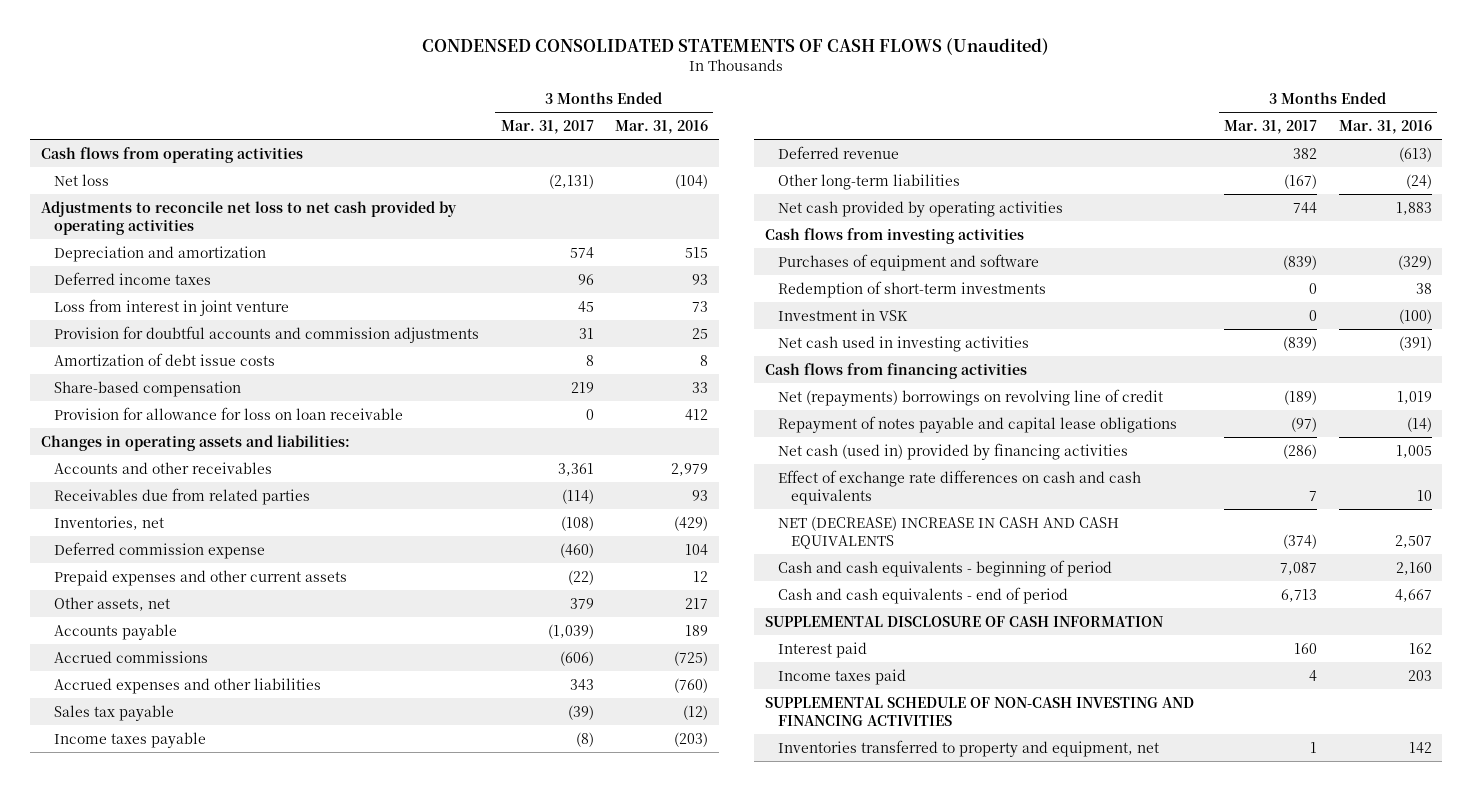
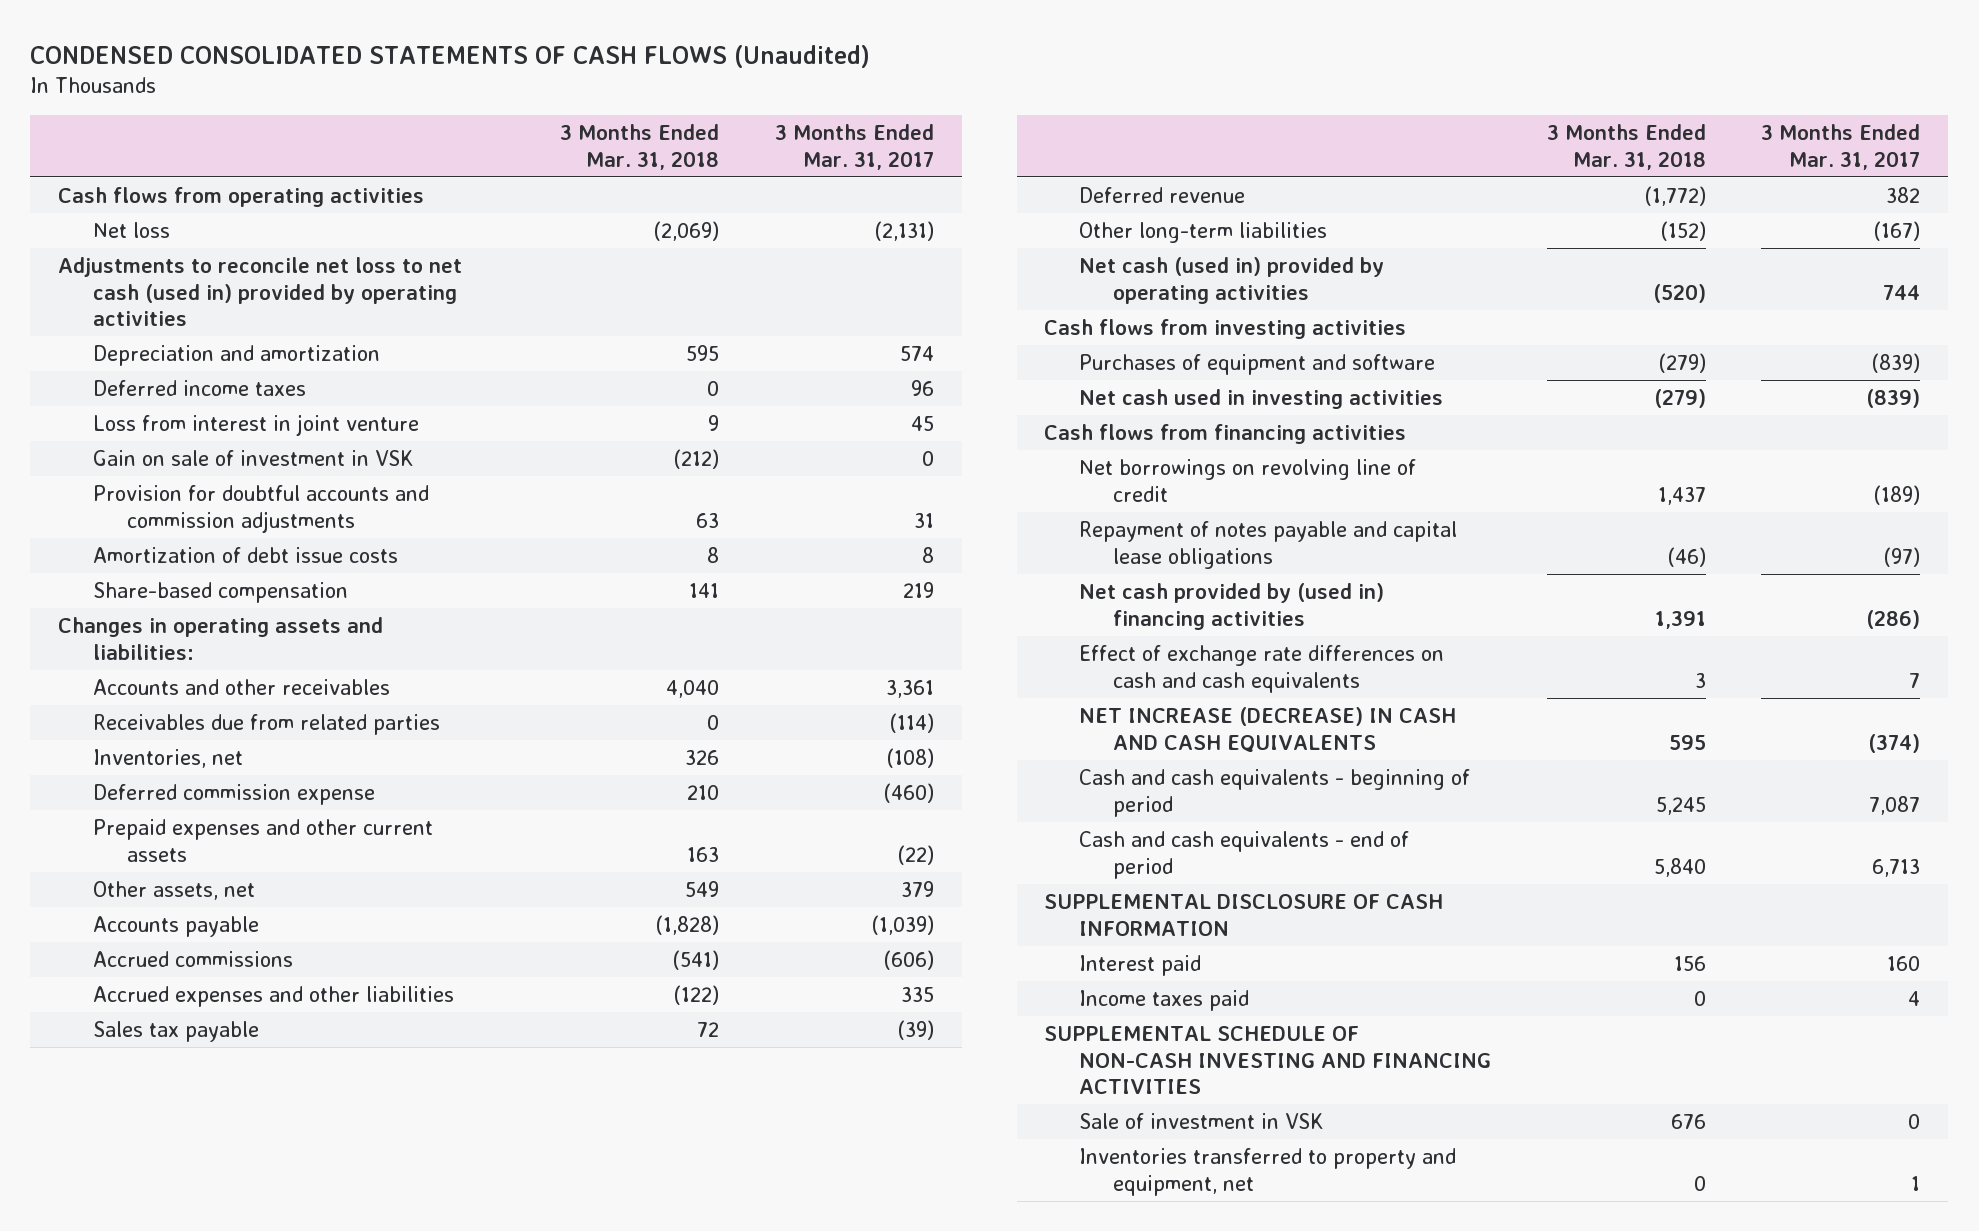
- | 3 Months Ended Mar. 31, 2017 | 3 Months Ended Mar. 31, 2016
+ | 3 Months Ended Mar. 31, 2018 | 3 Months Ended Mar. 31, 2017
- Adjustments to reconcile net loss to net cash provided by operating activities
+ Adjustments to reconcile net loss to net cash (used in) provided by operating activities
+ Gain on sale of investment in VSK | (212) | 0
- Provision for allowance for loss on loan receivable | 0 | 412
- Accrued expenses and other liabilities | 343 | (760)
+ Accrued expenses and other liabilities | (122) | 335
- Income taxes payable | (8) | (203)
- Net cash provided by operating activities | 744 | 1,883
+ Net cash (used in) provided by operating activities | (520) | 744
- Redemption of short-term investments | 0 | 38
- Investment in VSK | 0 | (100)
- Net (repayments) borrowings on revolving line of credit | (189) | 1,019
+ Net borrowings on revolving line of credit | 1,437 | (189)
- Net cash (used in) provided by financing activities | (286) | 1,005
+ Net cash provided by (used in) financing activities | 1,391 | (286)
- NET (DECREASE) INCREASE IN CASH AND CASH EQUIVALENTS | (374) | 2,507
+ NET INCREASE (DECREASE) IN CASH AND CASH EQUIVALENTS | 595 | (374)
+ Sale of investment in VSK | 676 | 0

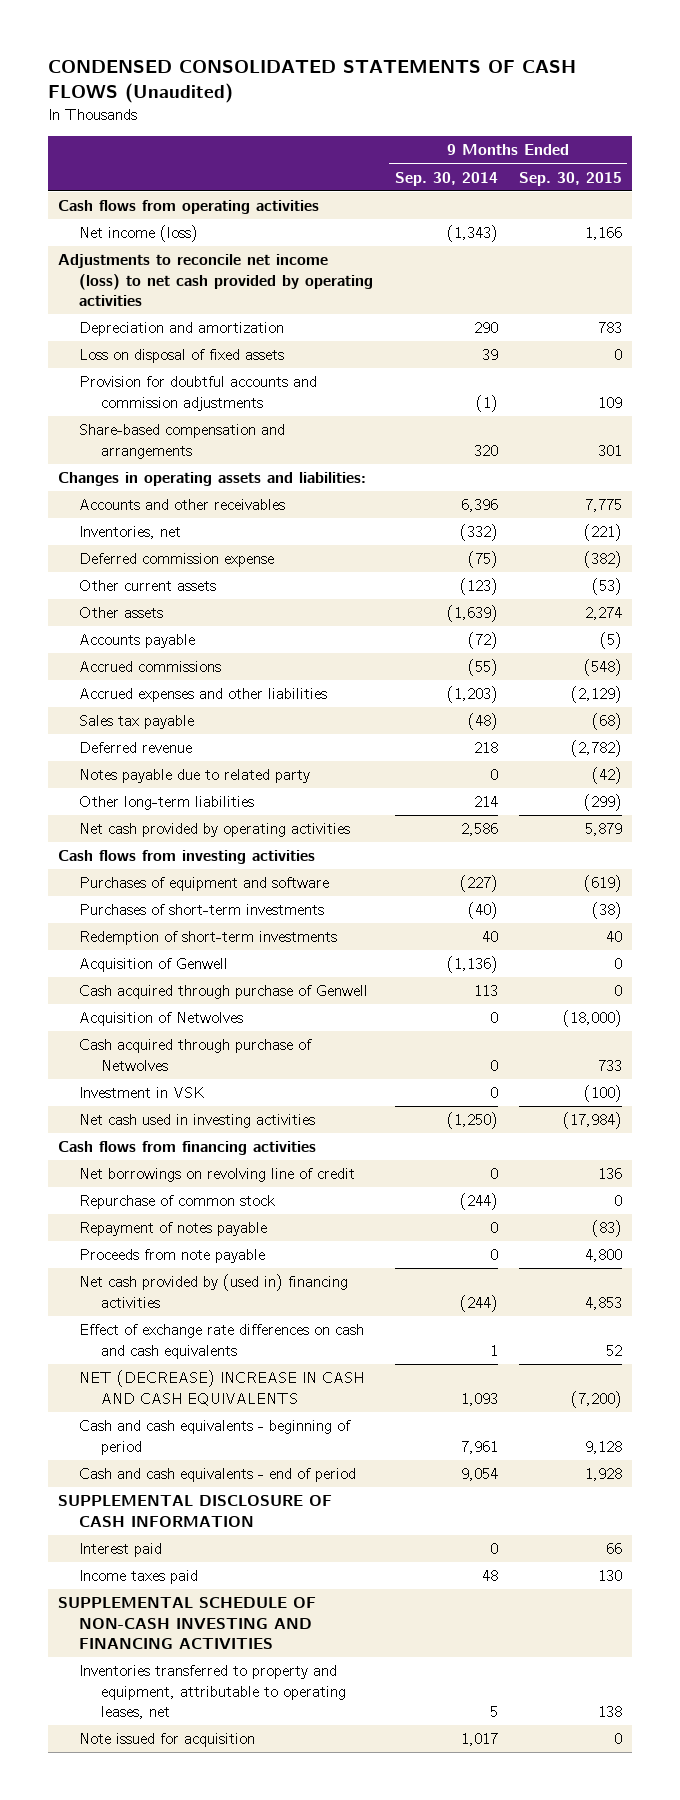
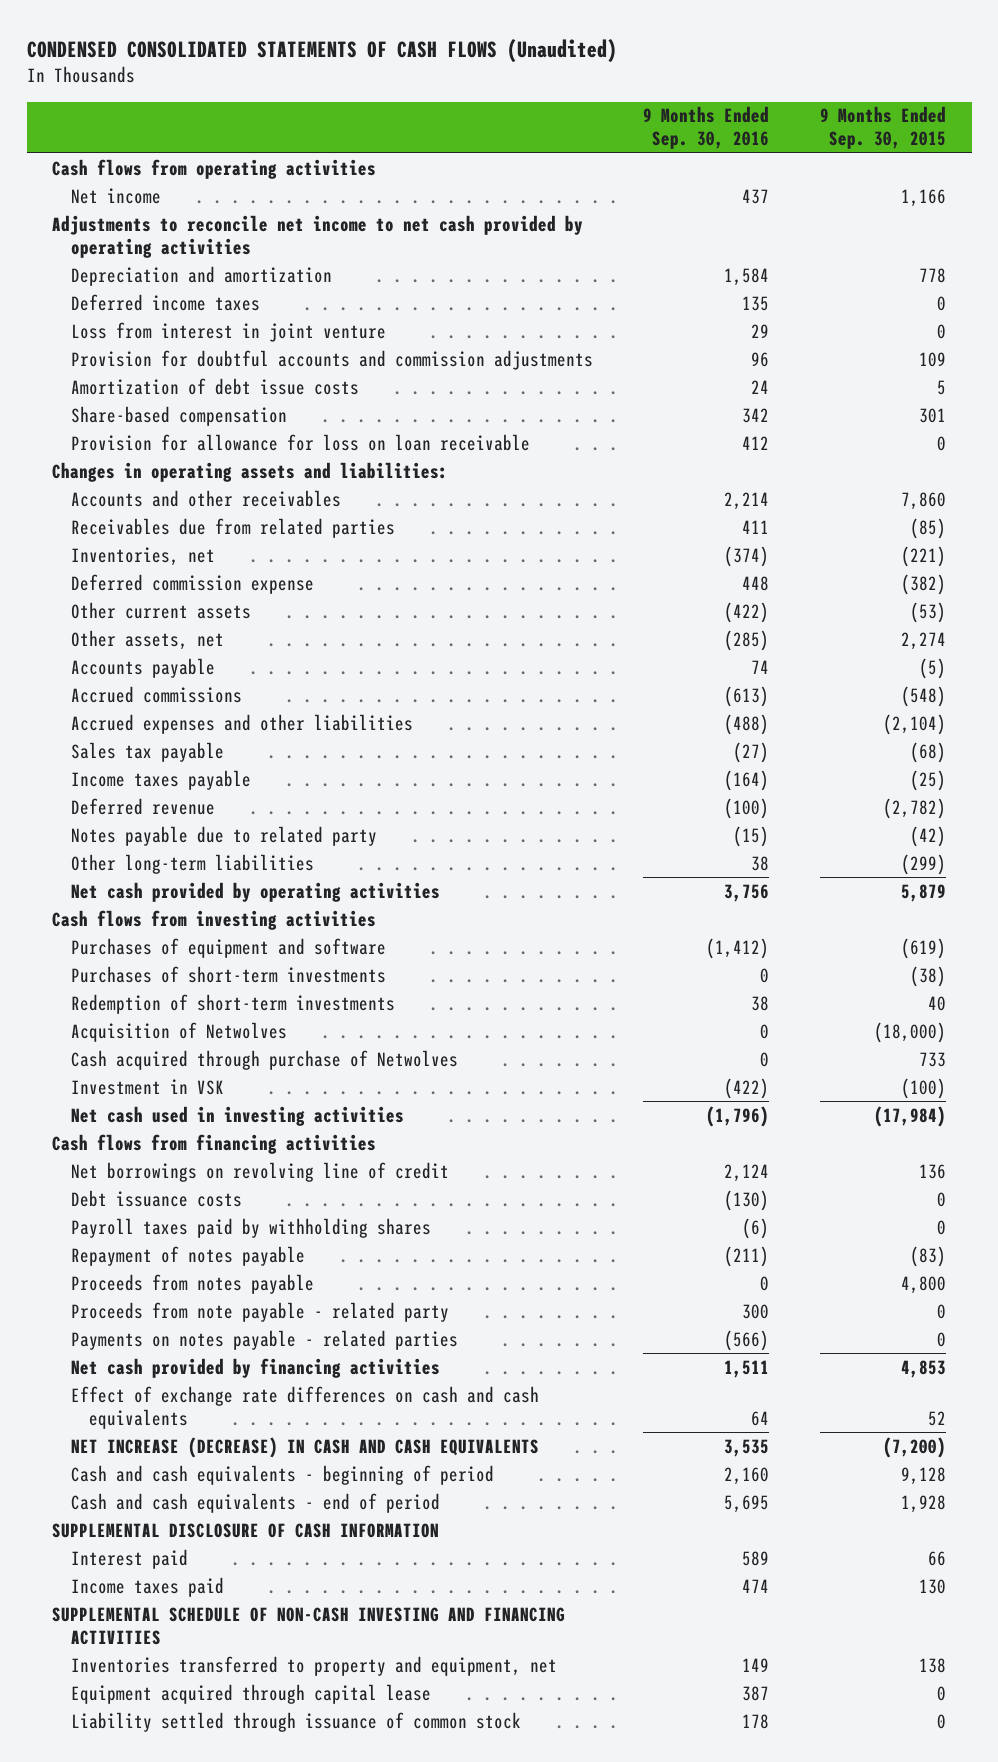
- | 9 Months Ended Sep. 30, 2014 | 9 Months Ended Sep. 30, 2015
+ | 9 Months Ended Sep. 30, 2016 | 9 Months Ended Sep. 30, 2015
- Net income (loss) | (1,343) | 1,166
- Adjustments to reconcile net income (loss) to net cash provided by operating activities
- Depreciation and amortization | 290 | 783
- Loss on disposal of fixed assets | 39 | 0
+ Net income | 437 | 1,166
+ Adjustments to reconcile net income to net cash provided by operating activities
+ Depreciation and amortization | 1,584 | 778
+ Deferred income taxes | 135 | 0
+ Loss from interest in joint venture | 29 | 0
- Share-based compensation and arrangements | 320 | 301
+ Amortization of debt issue costs | 24 | 5
+ Share-based compensation | 342 | 301
+ Provision for allowance for loss on loan receivable | 412 | 0
- Accounts and other receivables | 6,396 | 7,775
+ Accounts and other receivables | 2,214 | 7,860
+ Receivables due from related parties | 411 | (85)
- Other assets | (1,639) | 2,274
+ Other assets, net | (285) | 2,274
- Accrued expenses and other liabilities | (1,203) | (2,129)
+ Accrued expenses and other liabilities | (488) | (2,104)
+ Income taxes payable | (164) | (25)
- Acquisition of Genwell | (1,136) | 0
- Cash acquired through purchase of Genwell | 113 | 0
- Repurchase of common stock | (244) | 0
+ Debt issuance costs | (130) | 0
+ Payroll taxes paid by withholding shares | (6) | 0
- Proceeds from note payable | 0 | 4,800
- Net cash provided by (used in) financing activities | (244) | 4,853
+ Proceeds from notes payable | 0 | 4,800
+ Proceeds from note payable - related party | 300 | 0
+ Payments on notes payable - related parties | (566) | 0
+ Net cash provided by financing activities | 1,511 | 4,853
- NET (DECREASE) INCREASE IN CASH AND CASH EQUIVALENTS | 1,093 | (7,200)
+ NET INCREASE (DECREASE) IN CASH AND CASH EQUIVALENTS | 3,535 | (7,200)
- Inventories transferred to property and equipment, attributable to operating leases, net | 5 | 138
- Note issued for acquisition | 1,017 | 0
+ Inventories transferred to property and equipment, net | 149 | 138
+ Equipment acquired through capital lease | 387 | 0
+ Liability settled through issuance of common stock | 178 | 0

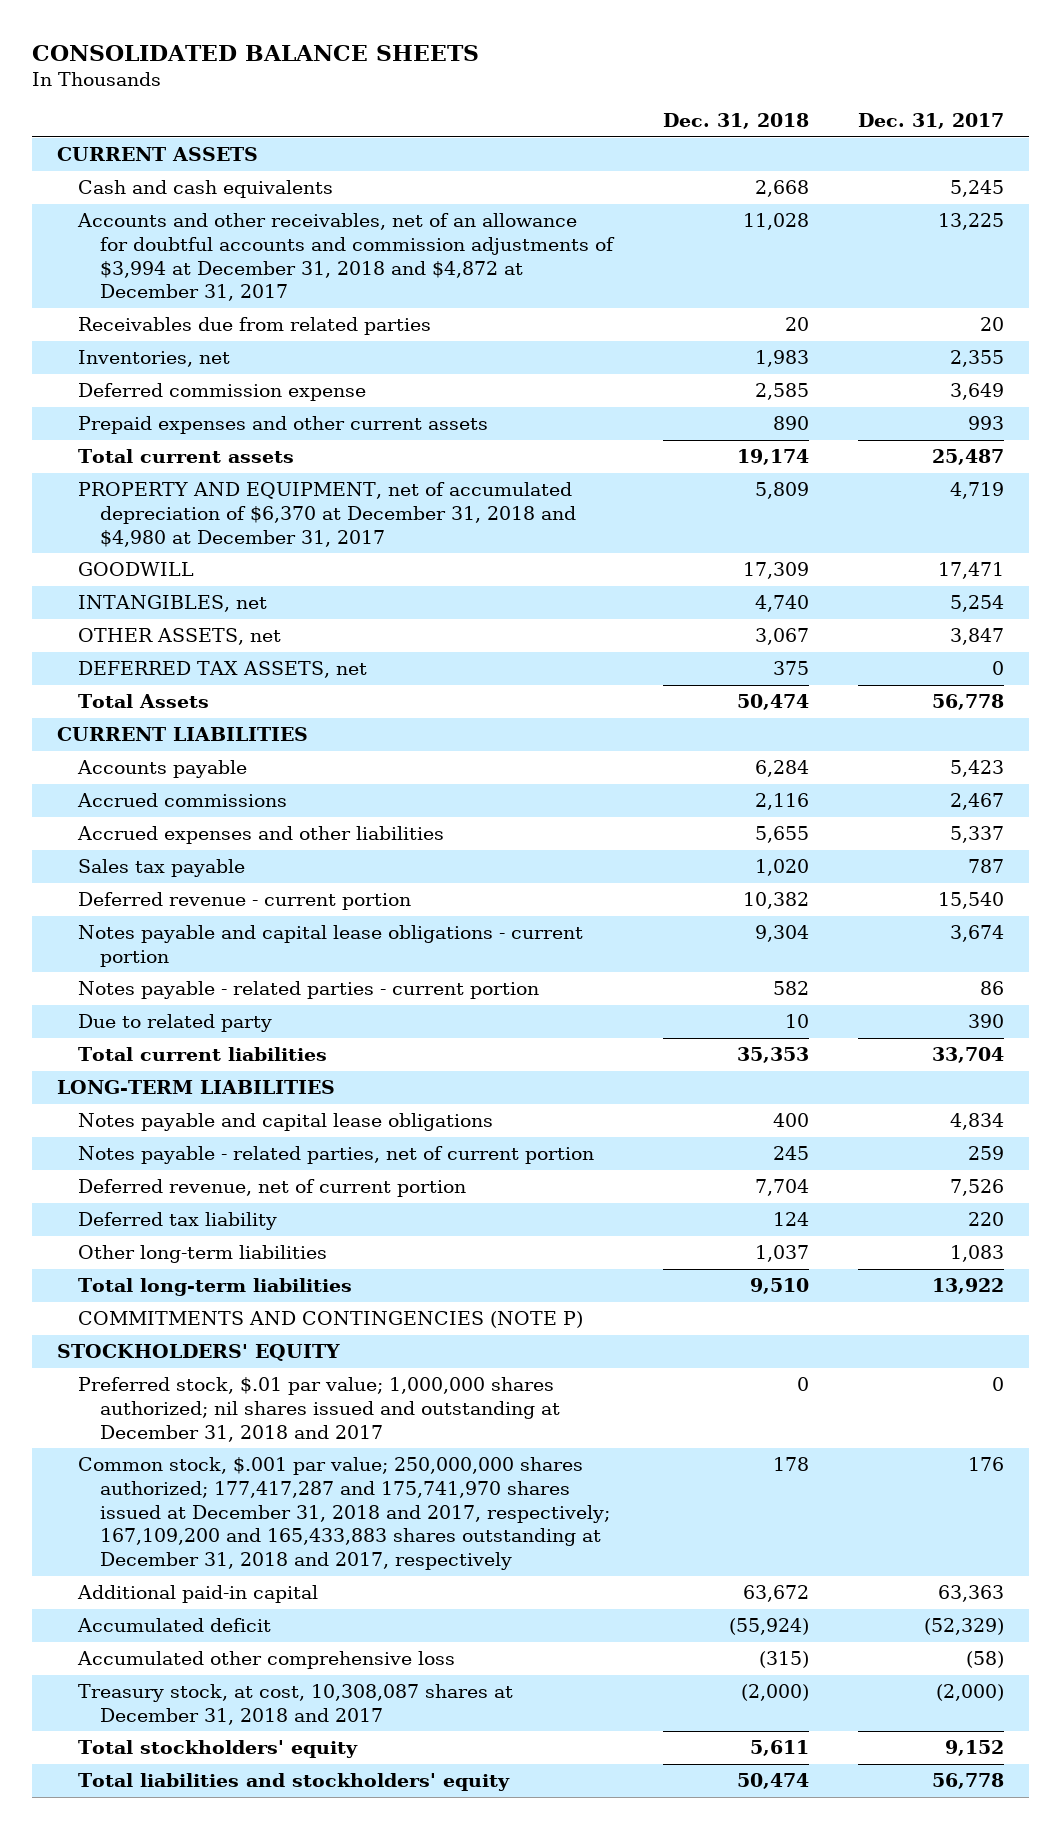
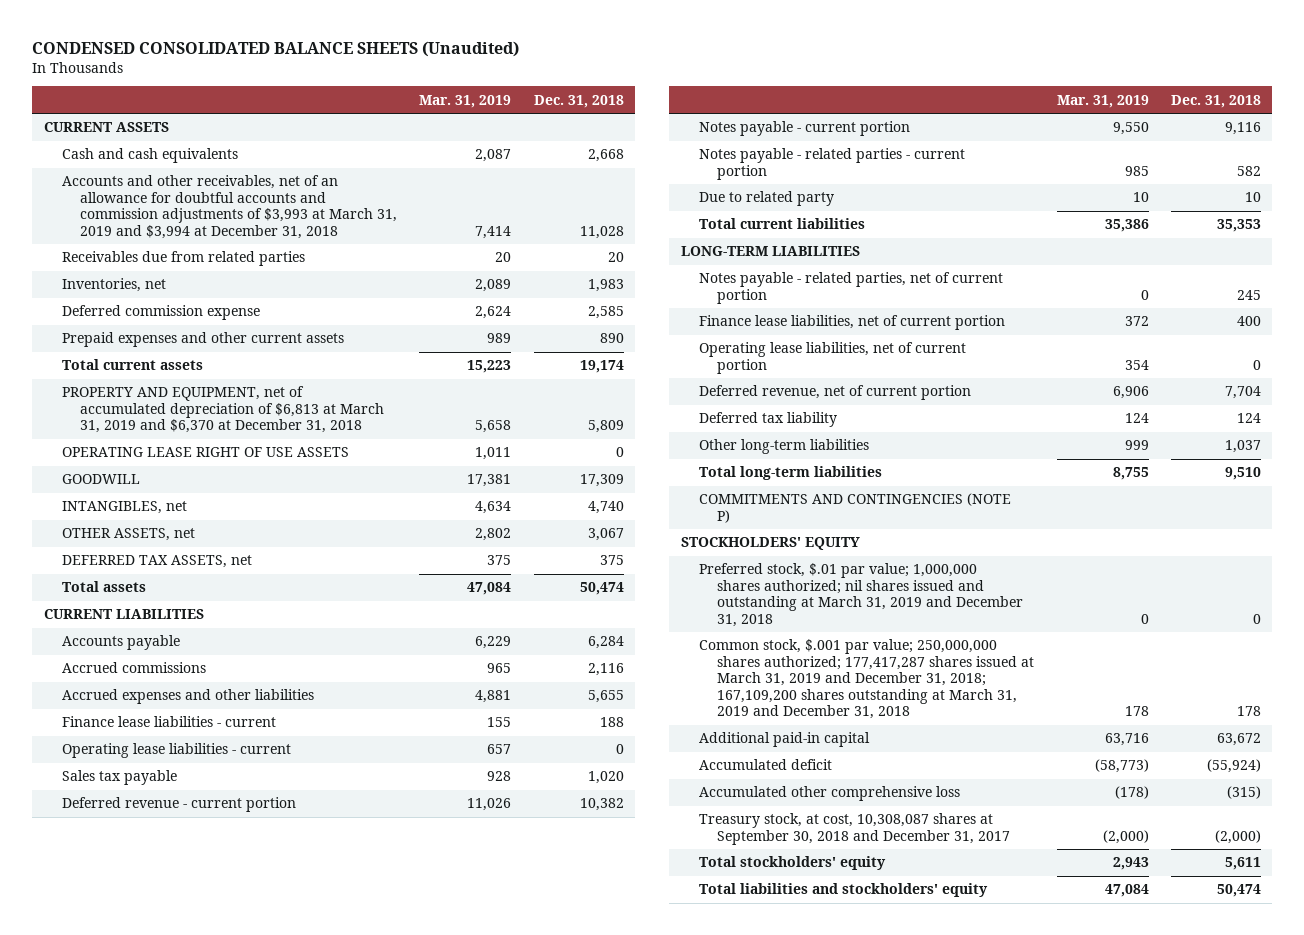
- CONSOLIDATED BALANCE SHEETS
+ CONDENSED CONSOLIDATED BALANCE SHEETS (Unaudited)
- | Dec. 31, 2018 | Dec. 31, 2017
+ | Mar. 31, 2019 | Dec. 31, 2018
- Accounts and other receivables, net of an allowance for doubtful accounts and commission adjustments of $3,994 at December 31, 2018 and $4,872 at December 31, 2017 | 11,028 | 13,225
+ Accounts and other receivables, net of an allowance for doubtful accounts and commission adjustments of $3,993 at March 31, 2019 and $3,994 at December 31, 2018 | 7,414 | 11,028
- PROPERTY AND EQUIPMENT, net of accumulated depreciation of $6,370 at December 31, 2018 and $4,980 at December 31, 2017 | 5,809 | 4,719
+ PROPERTY AND EQUIPMENT, net of accumulated depreciation of $6,813 at March 31, 2019 and $6,370 at December 31, 2018 | 5,658 | 5,809
+ OPERATING LEASE RIGHT OF USE ASSETS | 1,011 | 0
- Total Assets | 50,474 | 56,778
+ Total assets | 47,084 | 50,474
+ Finance lease liabilities - current | 155 | 188
+ Operating lease liabilities - current | 657 | 0
- Notes payable and capital lease obligations - current portion | 9,304 | 3,674
+ Notes payable - current portion | 9,550 | 9,116
- Notes payable and capital lease obligations | 400 | 4,834
+ Finance lease liabilities, net of current portion | 372 | 400
+ Operating lease liabilities, net of current portion | 354 | 0
- Preferred stock, $.01 par value; 1,000,000 shares authorized; nil shares issued and outstanding at December 31, 2018 and 2017 | 0 | 0
- Common stock, $.001 par value; 250,000,000 shares authorized; 177,417,287 and 175,741,970 shares issued at December 31, 2018 and 2017, respectively; 167,109,200 and 165,433,883 shares outstanding at December 31, 2018 and 2017, respectively | 178 | 176
+ Preferred stock, $.01 par value; 1,000,000 shares authorized; nil shares issued and outstanding at March 31, 2019 and December 31, 2018 | 0 | 0
+ Common stock, $.001 par value; 250,000,000 shares authorized; 177,417,287 shares issued at March 31, 2019 and December 31, 2018; 167,109,200 shares outstanding at March 31, 2019 and December 31, 2018 | 178 | 178
- Treasury stock, at cost, 10,308,087 shares at December 31, 2018 and 2017 | (2,000) | (2,000)
+ Treasury stock, at cost, 10,308,087 shares at September 30, 2018 and December 31, 2017 | (2,000) | (2,000)

